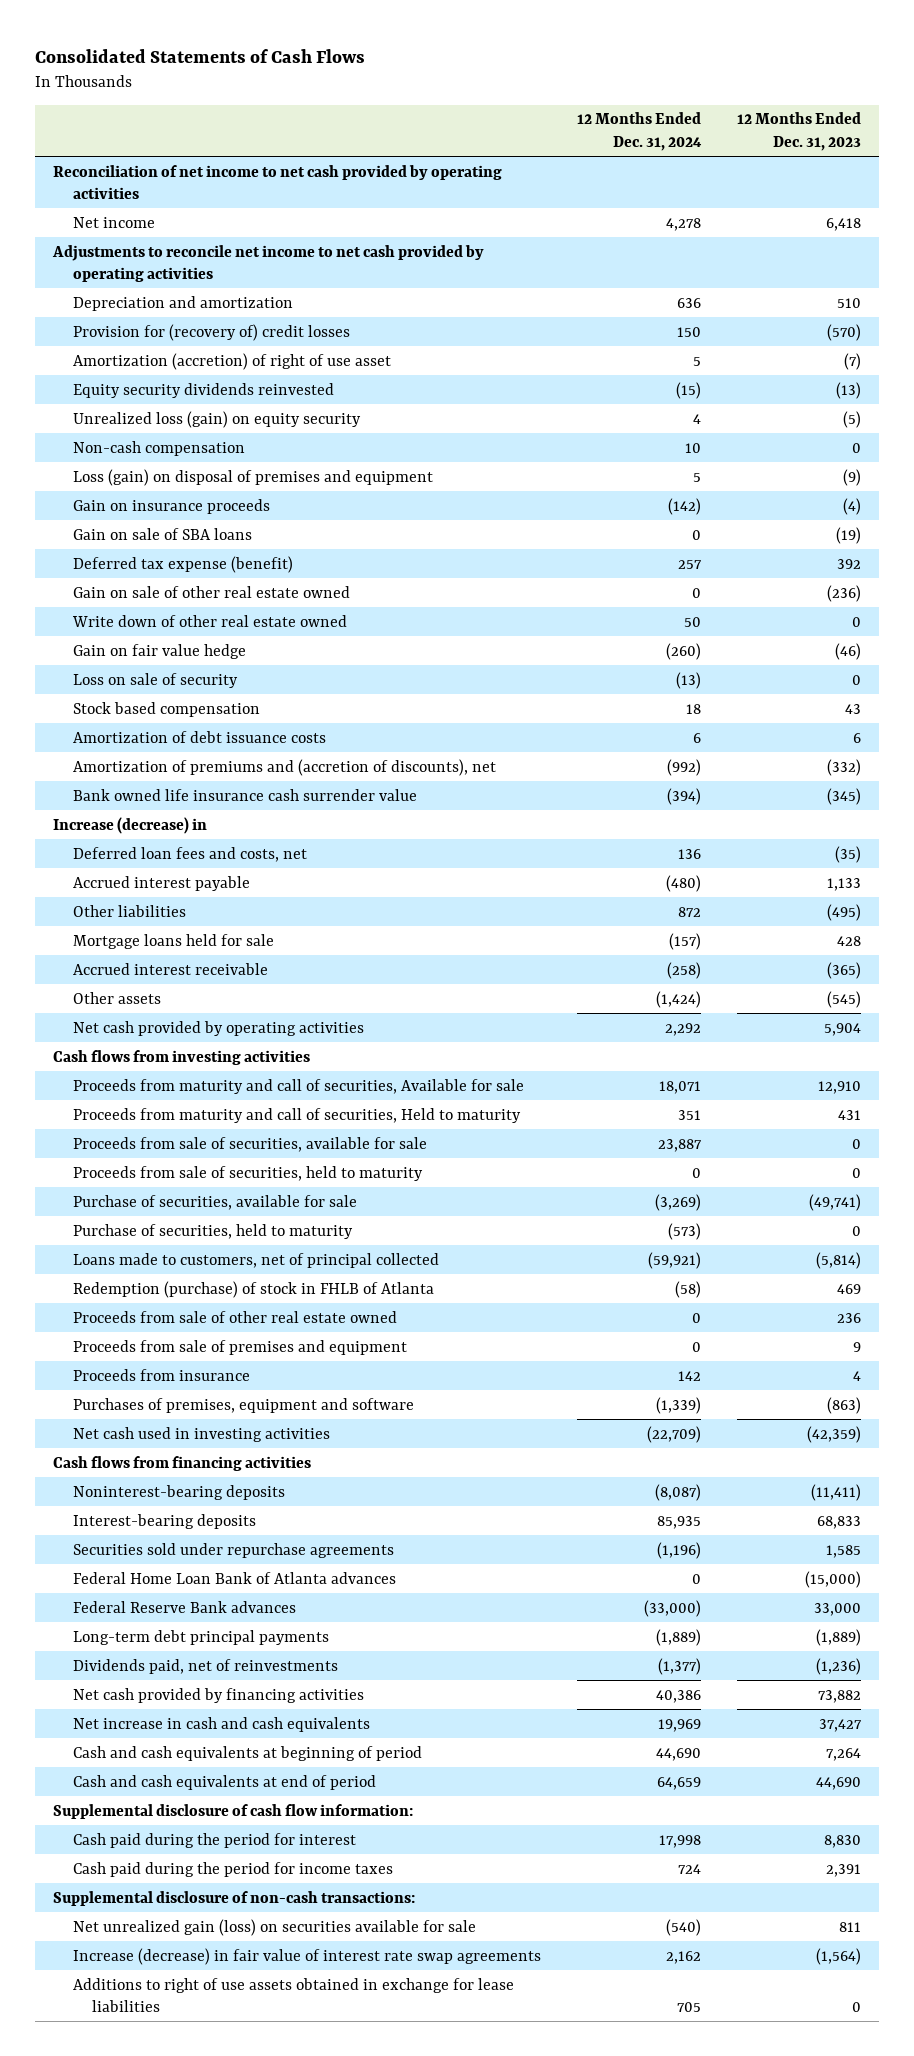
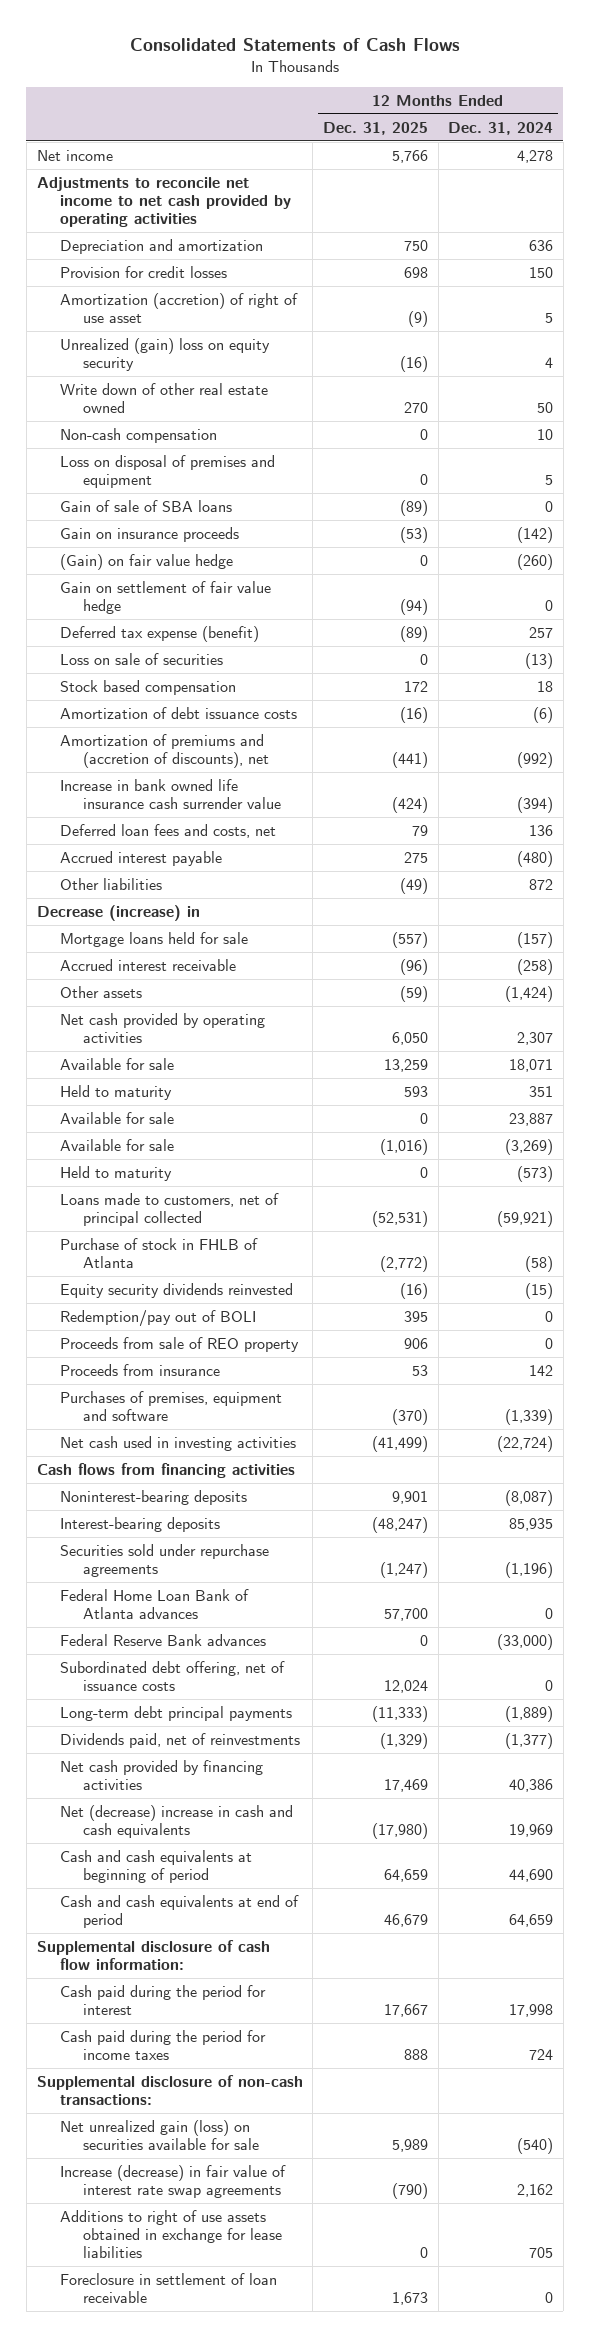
- | 12 Months Ended Dec. 31, 2024 | 12 Months Ended Dec. 31, 2023
+ | 12 Months Ended Dec. 31, 2025 | 12 Months Ended Dec. 31, 2024
- Reconciliation of net income to net cash provided by operating activities
- Provision for (recovery of) credit losses | 150 | (570)
+ Provision for credit losses | 698 | 150
- Unrealized loss (gain) on equity security | 4 | (5)
+ Unrealized (gain) loss on equity security | (16) | 4
moved up: Write down of other real estate owned | 270 | 50
- Loss (gain) on disposal of premises and equipment | 5 | (9)
+ Loss on disposal of premises and equipment | 0 | 5
+ Gain of sale of SBA loans | (89) | 0
- Gain on sale of SBA loans | 0 | (19)
+ (Gain) on fair value hedge | 0 | (260)
+ Gain on settlement of fair value hedge | (94) | 0
- Gain on sale of other real estate owned | 0 | (236)
- Gain on fair value hedge | (260) | (46)
- Loss on sale of security | (13) | 0
+ Loss on sale of securities | 0 | (13)
- Amortization of debt issuance costs | 6 | 6
+ Amortization of debt issuance costs | (16) | (6)
- Bank owned life insurance cash surrender value | (394) | (345)
- Increase (decrease) in
+ Increase in bank owned life insurance cash surrender value | (424) | (394)
+ Decrease (increase) in
- Net cash provided by operating activities | 2,292 | 5,904
- Cash flows from investing activities
- Proceeds from maturity and call of securities, Available for sale | 18,071 | 12,910
- Proceeds from maturity and call of securities, Held to maturity | 351 | 431
- Proceeds from sale of securities, available for sale | 23,887 | 0
- Proceeds from sale of securities, held to maturity | 0 | 0
- Purchase of securities, available for sale | (3,269) | (49,741)
- Purchase of securities, held to maturity | (573) | 0
+ Net cash provided by operating activities | 6,050 | 2,307
+ Available for sale | 13,259 | 18,071
+ Held to maturity | 593 | 351
+ Available for sale | 0 | 23,887
+ Available for sale | (1,016) | (3,269)
+ Held to maturity | 0 | (573)
- Redemption (purchase) of stock in FHLB of Atlanta | (58) | 469
- Proceeds from sale of other real estate owned | 0 | 236
- Proceeds from sale of premises and equipment | 0 | 9
+ Purchase of stock in FHLB of Atlanta | (2,772) | (58)
moved down: Equity security dividends reinvested | (16) | (15)
+ Redemption/pay out of BOLI | 395 | 0
+ Proceeds from sale of REO property | 906 | 0
- Net cash used in investing activities | (22,709) | (42,359)
+ Net cash used in investing activities | (41,499) | (22,724)
+ Subordinated debt offering, net of issuance costs | 12,024 | 0
- Net increase in cash and cash equivalents | 19,969 | 37,427
+ Net (decrease) increase in cash and cash equivalents | (17,980) | 19,969
+ Foreclosure in settlement of loan receivable | 1,673 | 0

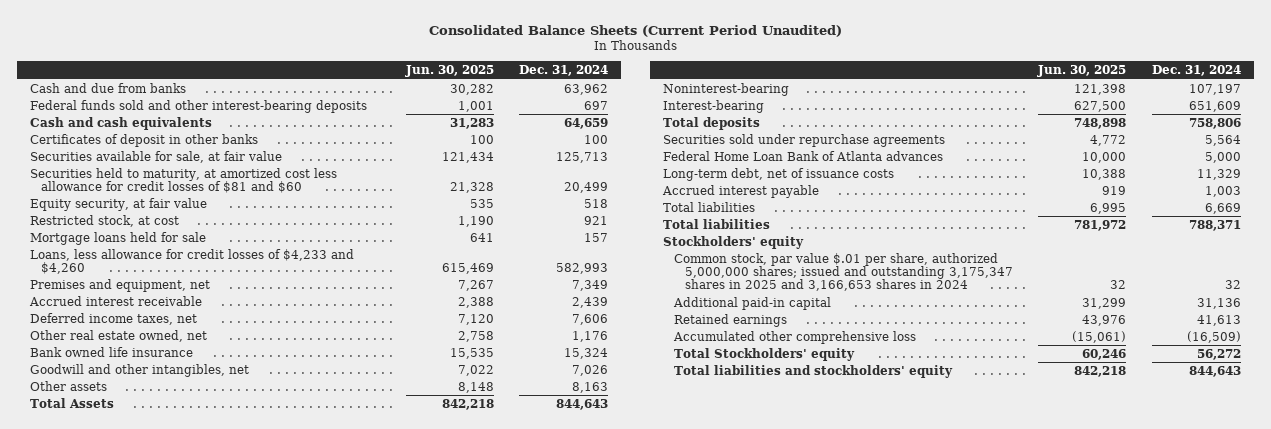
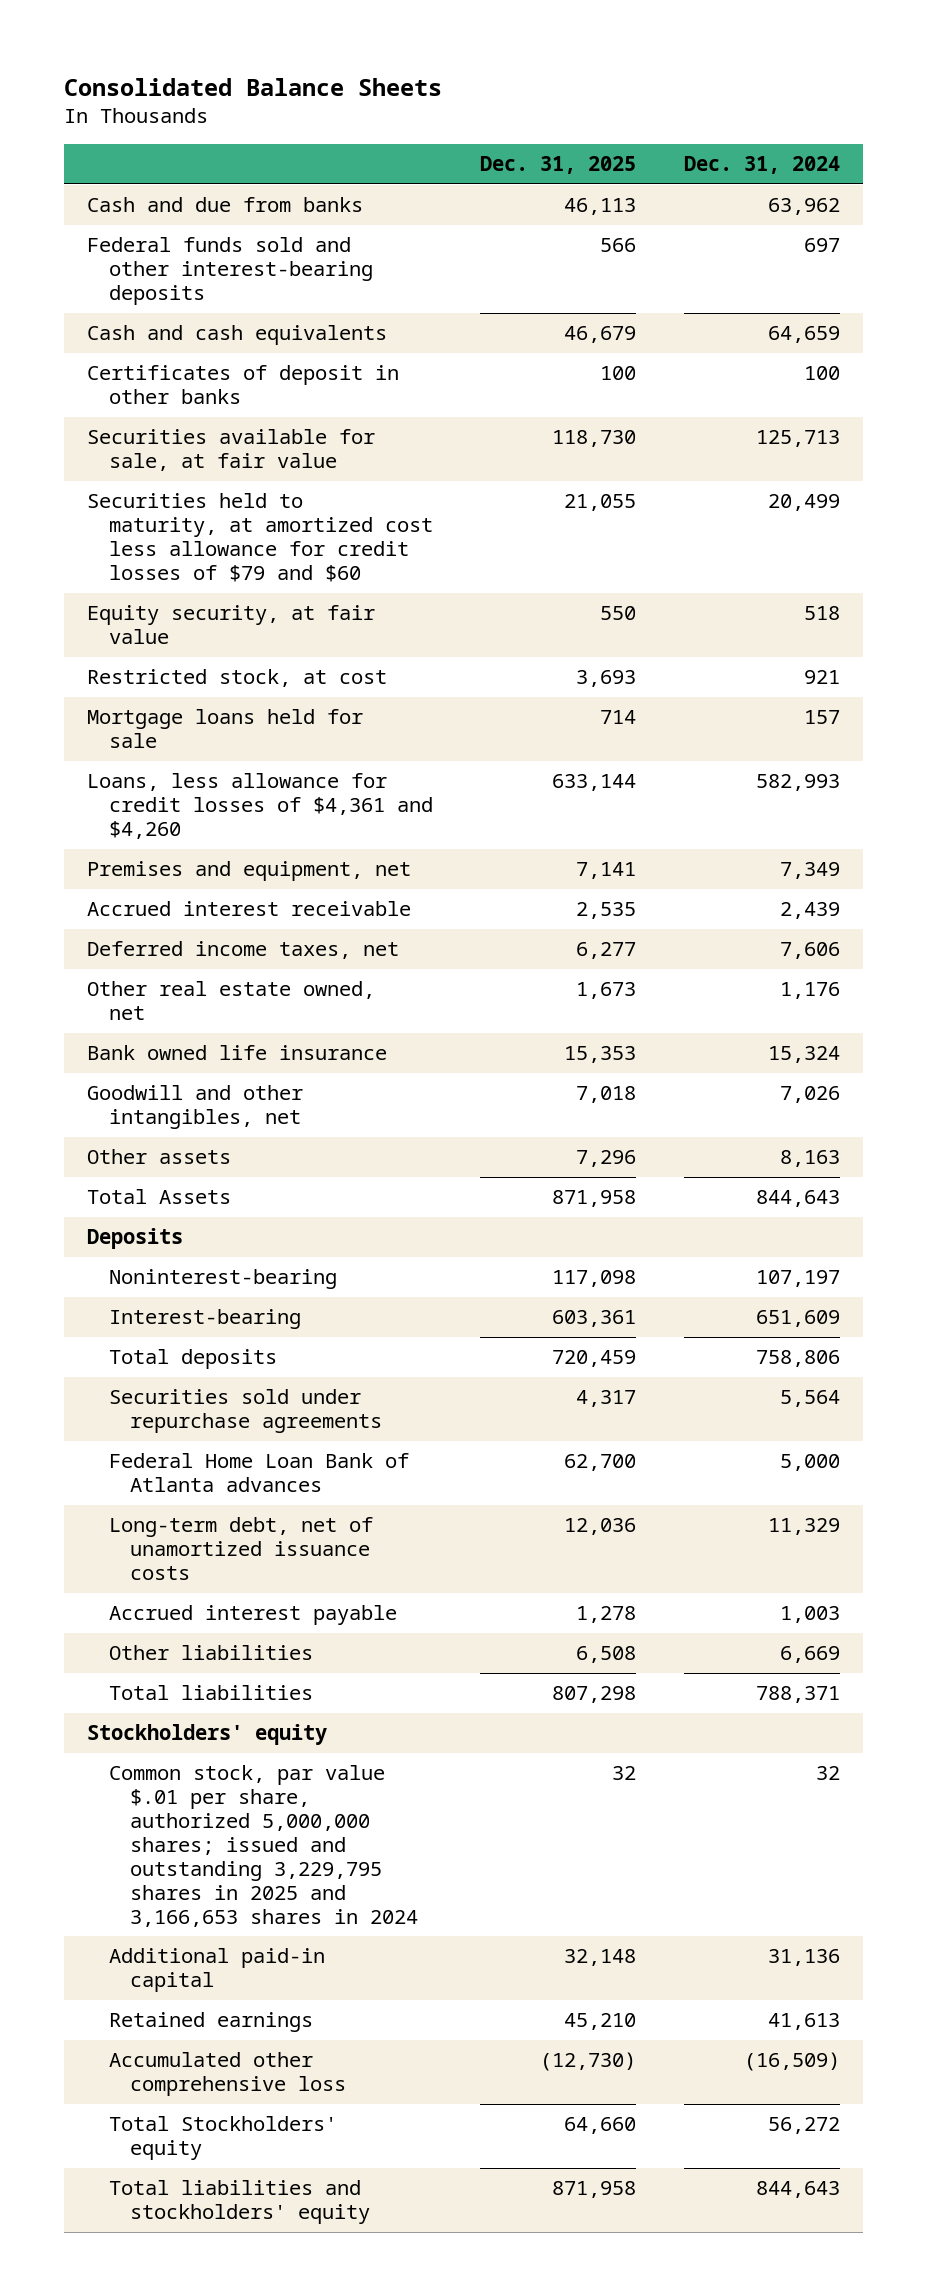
- Consolidated Balance Sheets (Current Period Unaudited)
+ Consolidated Balance Sheets
- | Jun. 30, 2025 | Dec. 31, 2024
+ | Dec. 31, 2025 | Dec. 31, 2024
- Securities held to maturity, at amortized cost less allowance for credit losses of $81 and $60 | 21,328 | 20,499
+ Securities held to maturity, at amortized cost less allowance for credit losses of $79 and $60 | 21,055 | 20,499
- Loans, less allowance for credit losses of $4,233 and $4,260 | 615,469 | 582,993
+ Loans, less allowance for credit losses of $4,361 and $4,260 | 633,144 | 582,993
+ Deposits
- Long-term debt, net of issuance costs | 10,388 | 11,329
+ Long-term debt, net of unamortized issuance costs | 12,036 | 11,329
- Total liabilities | 6,995 | 6,669
+ Other liabilities | 6,508 | 6,669
- Common stock, par value $.01 per share, authorized 5,000,000 shares; issued and outstanding 3,175,347 shares in 2025 and 3,166,653 shares in 2024 | 32 | 32
+ Common stock, par value $.01 per share, authorized 5,000,000 shares; issued and outstanding 3,229,795 shares in 2025 and 3,166,653 shares in 2024 | 32 | 32

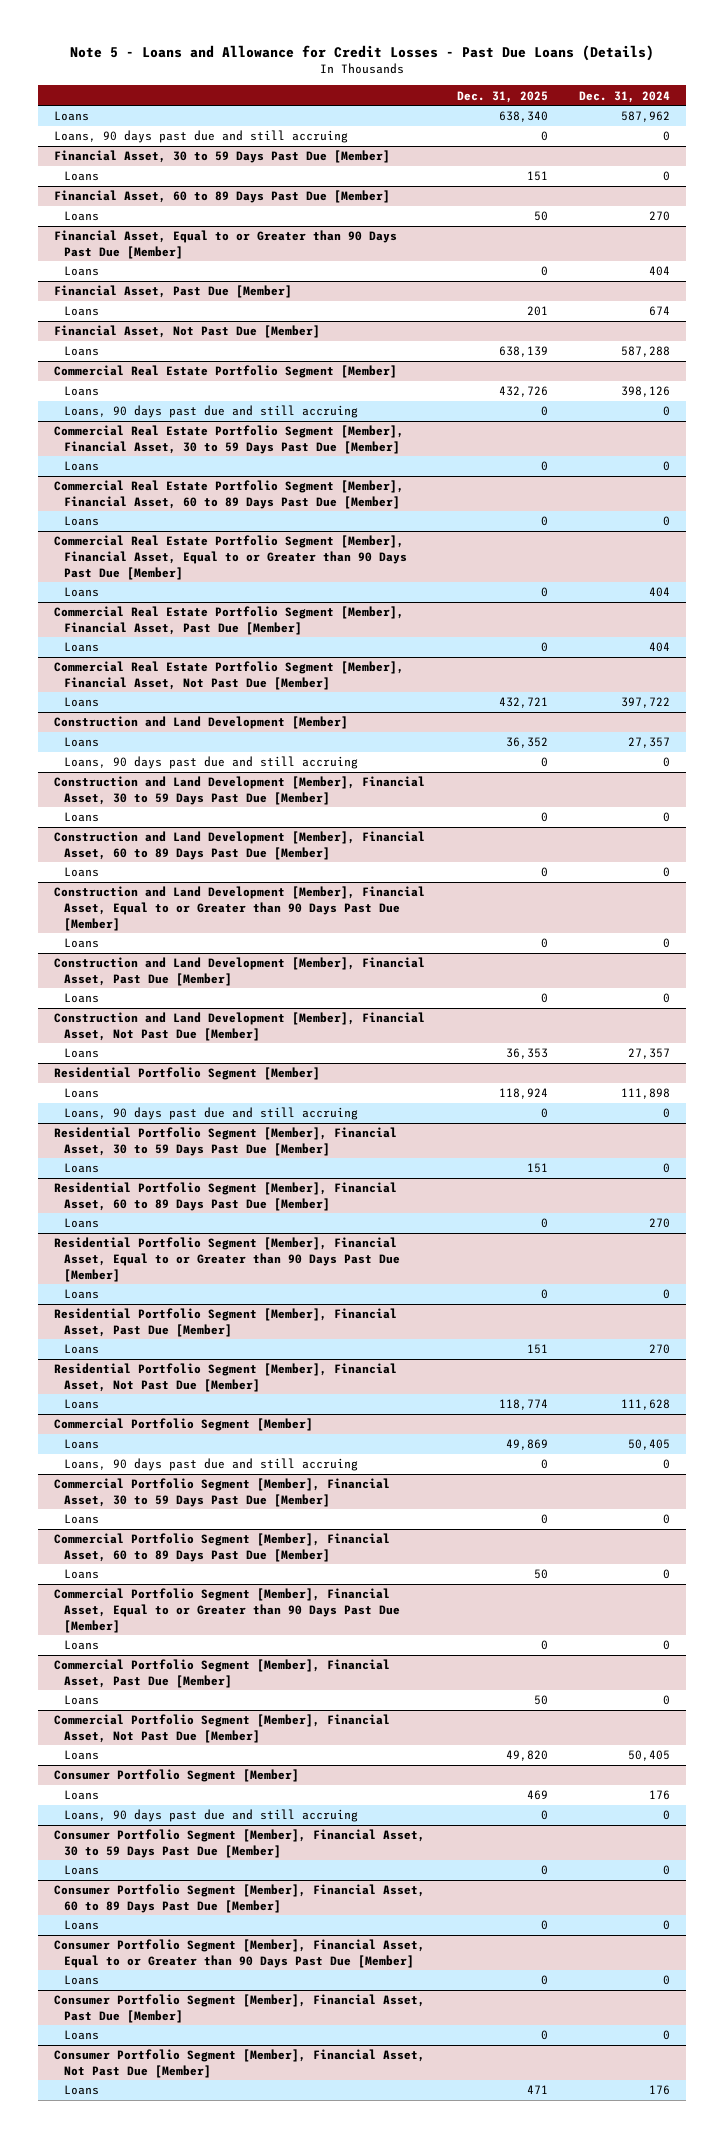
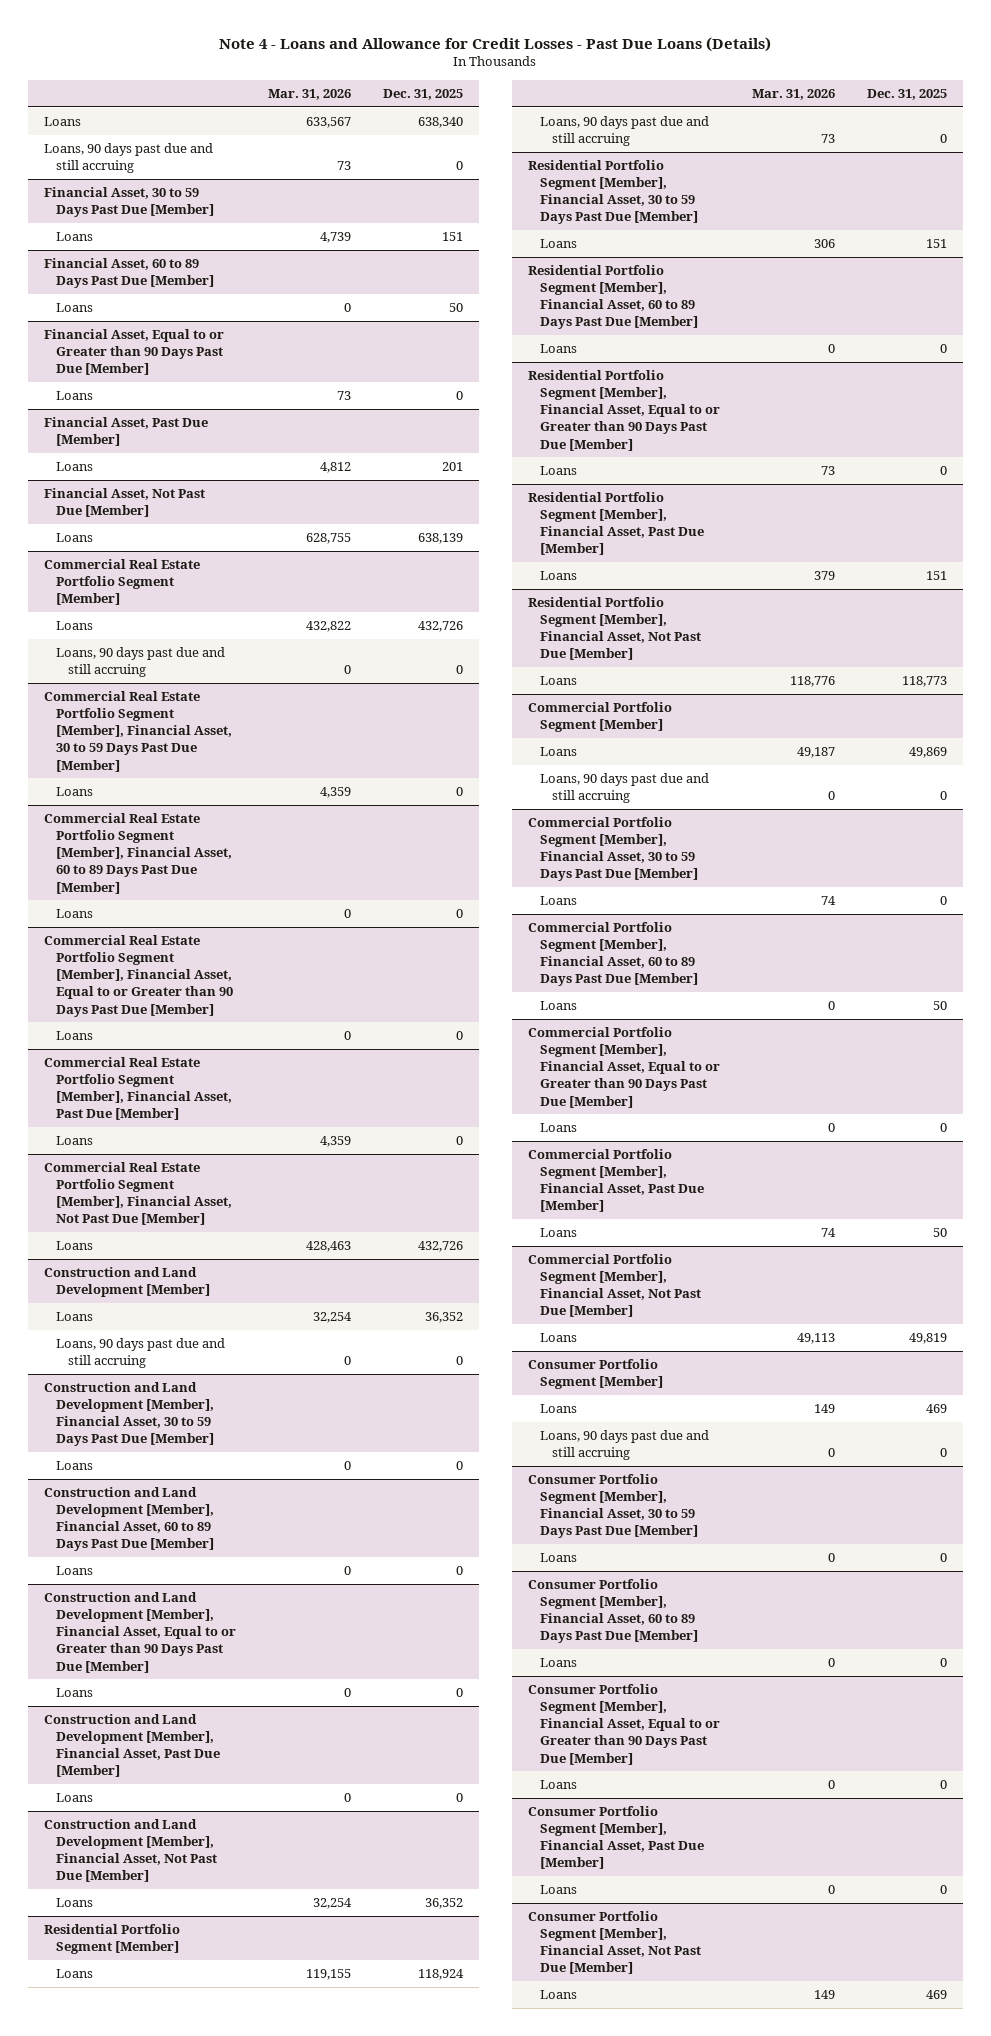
- Note 5 - Loans and Allowance for Credit Losses - Past Due Loans (Details)
+ Note 4 - Loans and Allowance for Credit Losses - Past Due Loans (Details)
- | Dec. 31, 2025 | Dec. 31, 2024
+ | Mar. 31, 2026 | Dec. 31, 2025
@ Commercial Real Estate Portfolio Segment [Member], Financial Asset, Not Past Due [Member]
- Loans | 432,721 | 397,722
+ Loans | 428,463 | 432,726
@ Construction and Land Development [Member], Financial Asset, Not Past Due [Member]
- Loans | 36,353 | 27,357
+ Loans | 32,254 | 36,352
@ Residential Portfolio Segment [Member], Financial Asset, Not Past Due [Member]
- Loans | 118,774 | 111,628
+ Loans | 118,776 | 118,773
@ Commercial Portfolio Segment [Member], Financial Asset, Not Past Due [Member]
- Loans | 49,820 | 50,405
+ Loans | 49,113 | 49,819
@ Consumer Portfolio Segment [Member], Financial Asset, Not Past Due [Member]
- Loans | 471 | 176
+ Loans | 149 | 469

